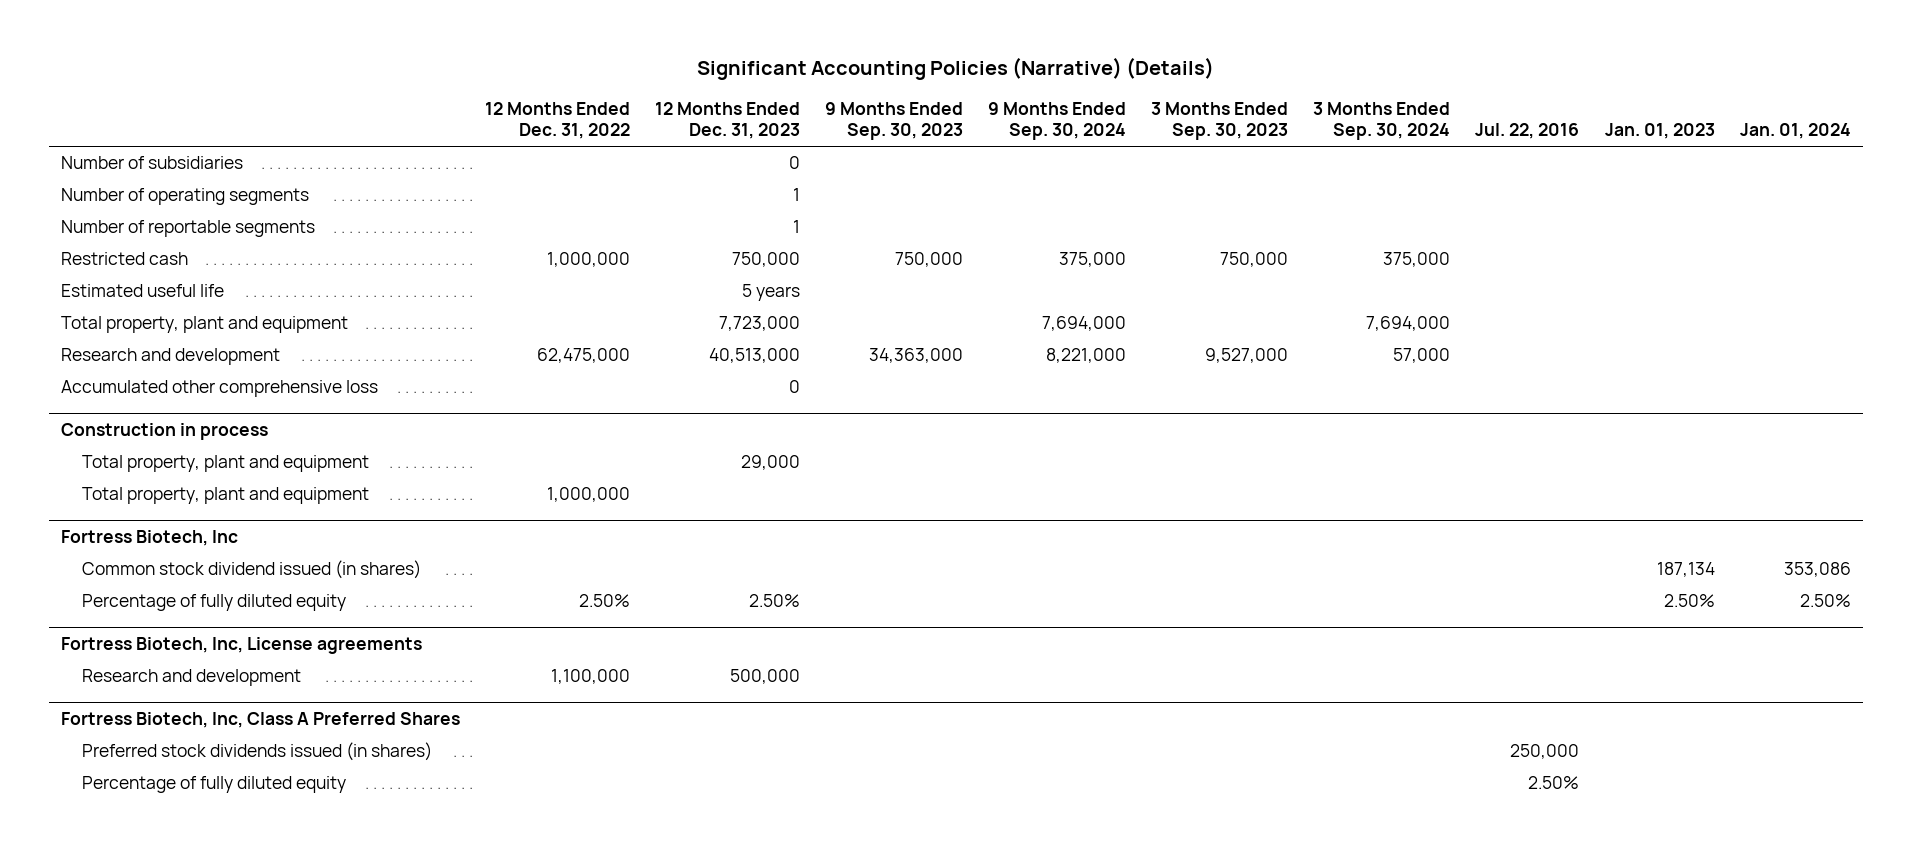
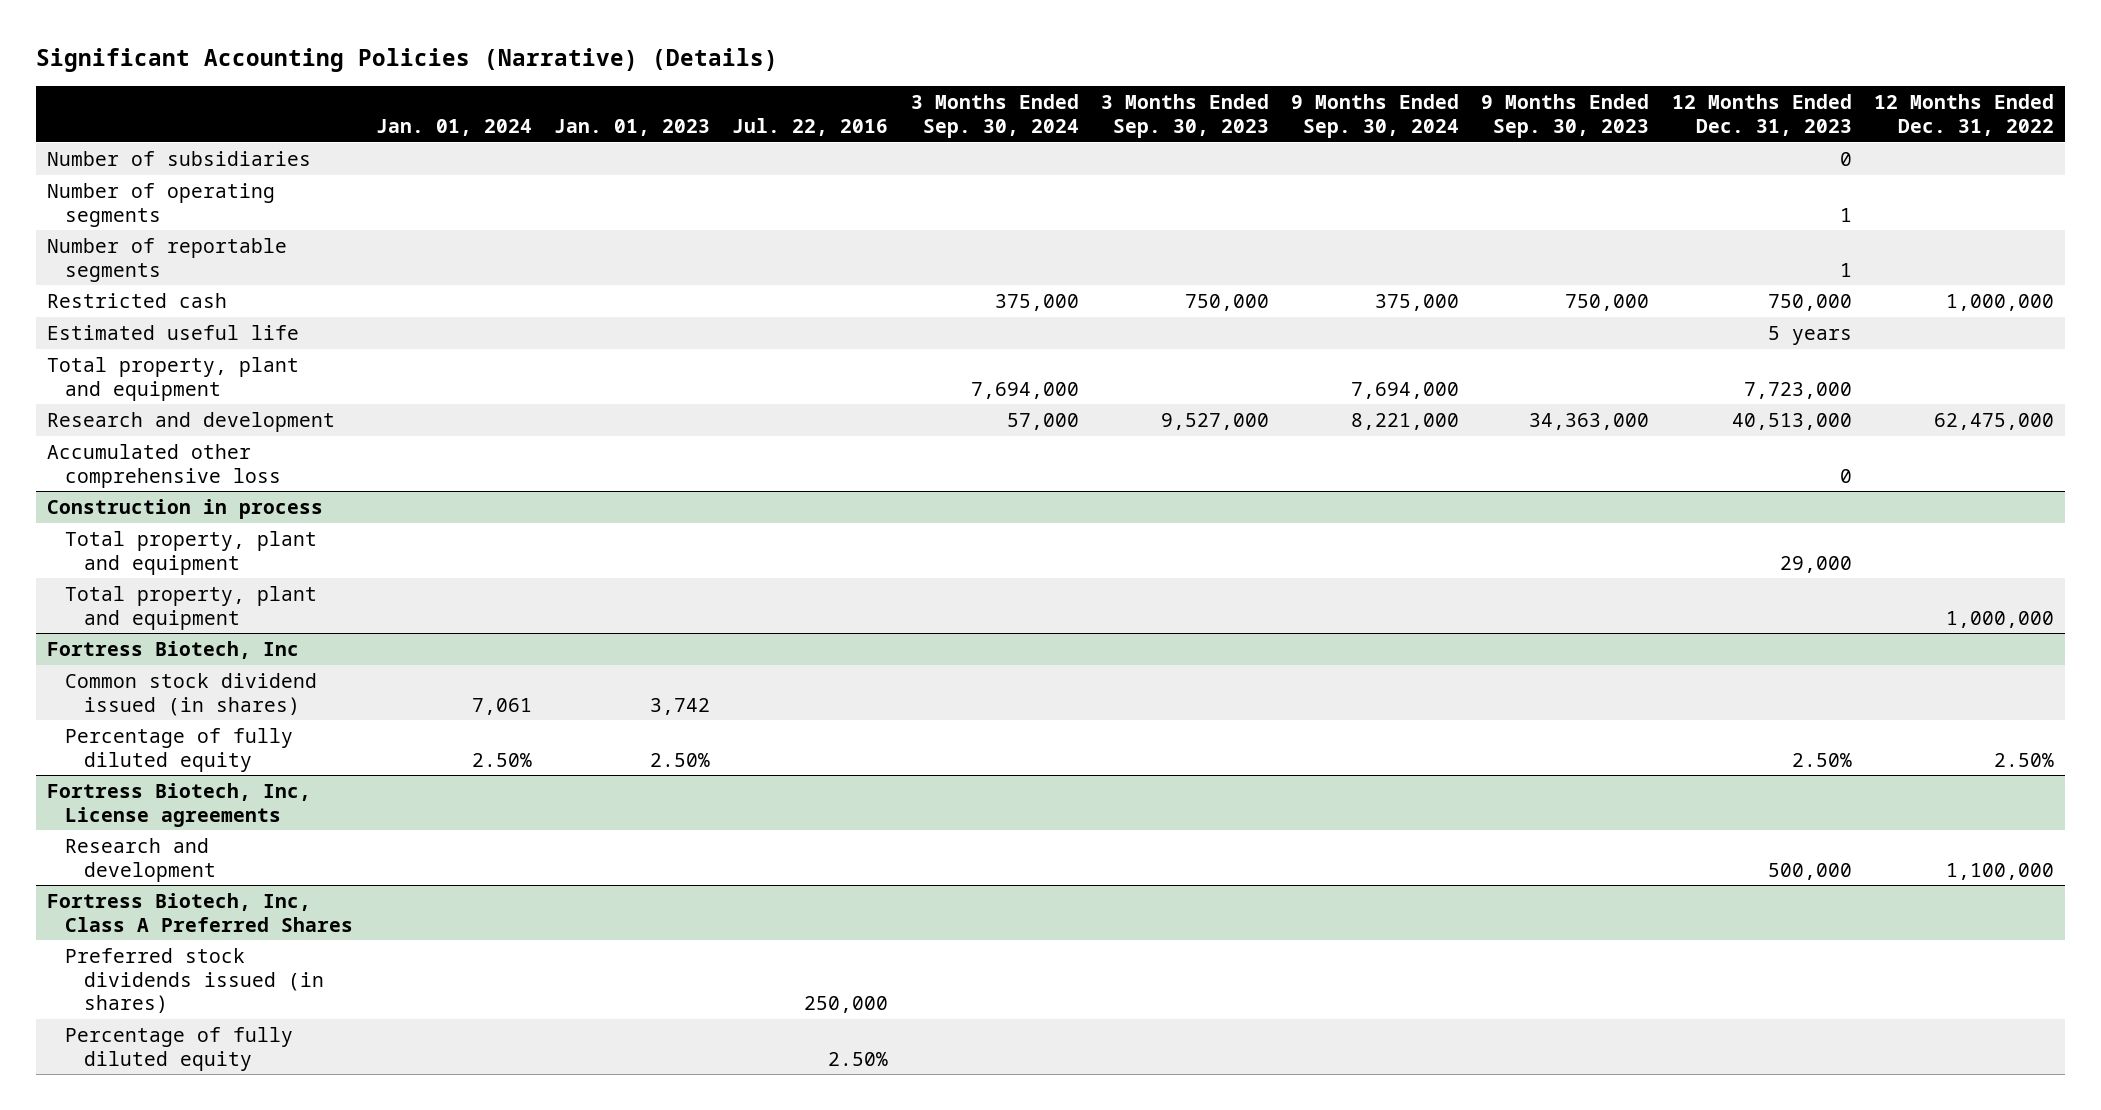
- | 12 Months Ended Dec. 31, 2022 | 12 Months Ended Dec. 31, 2023 | 9 Months Ended Sep. 30, 2023 | 9 Months Ended Sep. 30, 2024 | 3 Months Ended Sep. 30, 2023 | 3 Months Ended Sep. 30, 2024 | Jul. 22, 2016 | Jan. 01, 2023 | Jan. 01, 2024
+ | Jan. 01, 2024 | Jan. 01, 2023 | Jul. 22, 2016 | 3 Months Ended Sep. 30, 2024 | 3 Months Ended Sep. 30, 2023 | 9 Months Ended Sep. 30, 2024 | 9 Months Ended Sep. 30, 2023 | 12 Months Ended Dec. 31, 2023 | 12 Months Ended Dec. 31, 2022
@ Fortress Biotech, Inc
- Common stock dividend issued (in shares) | | | | | | | | 187,134 | 353,086
+ Common stock dividend issued (in shares) | 7,061 | 3,742 | | | | | | |

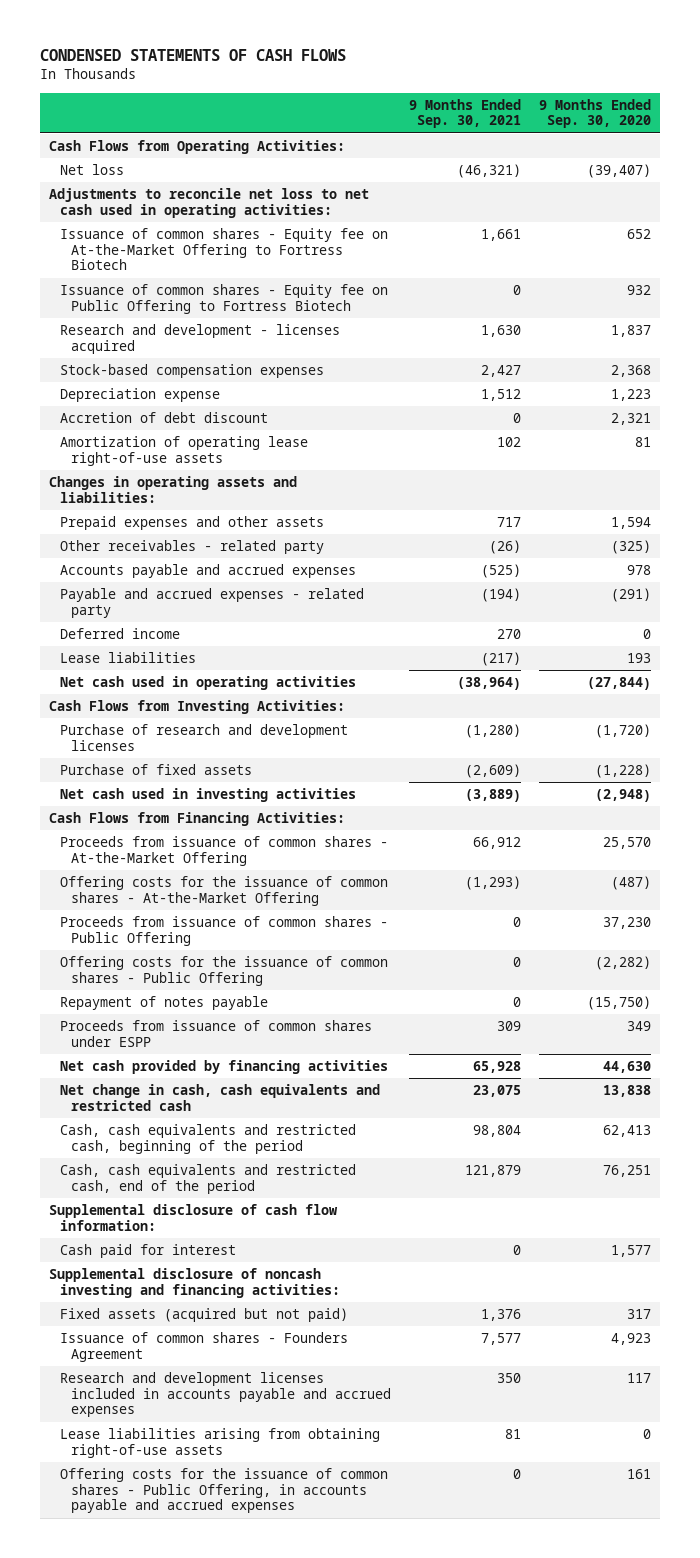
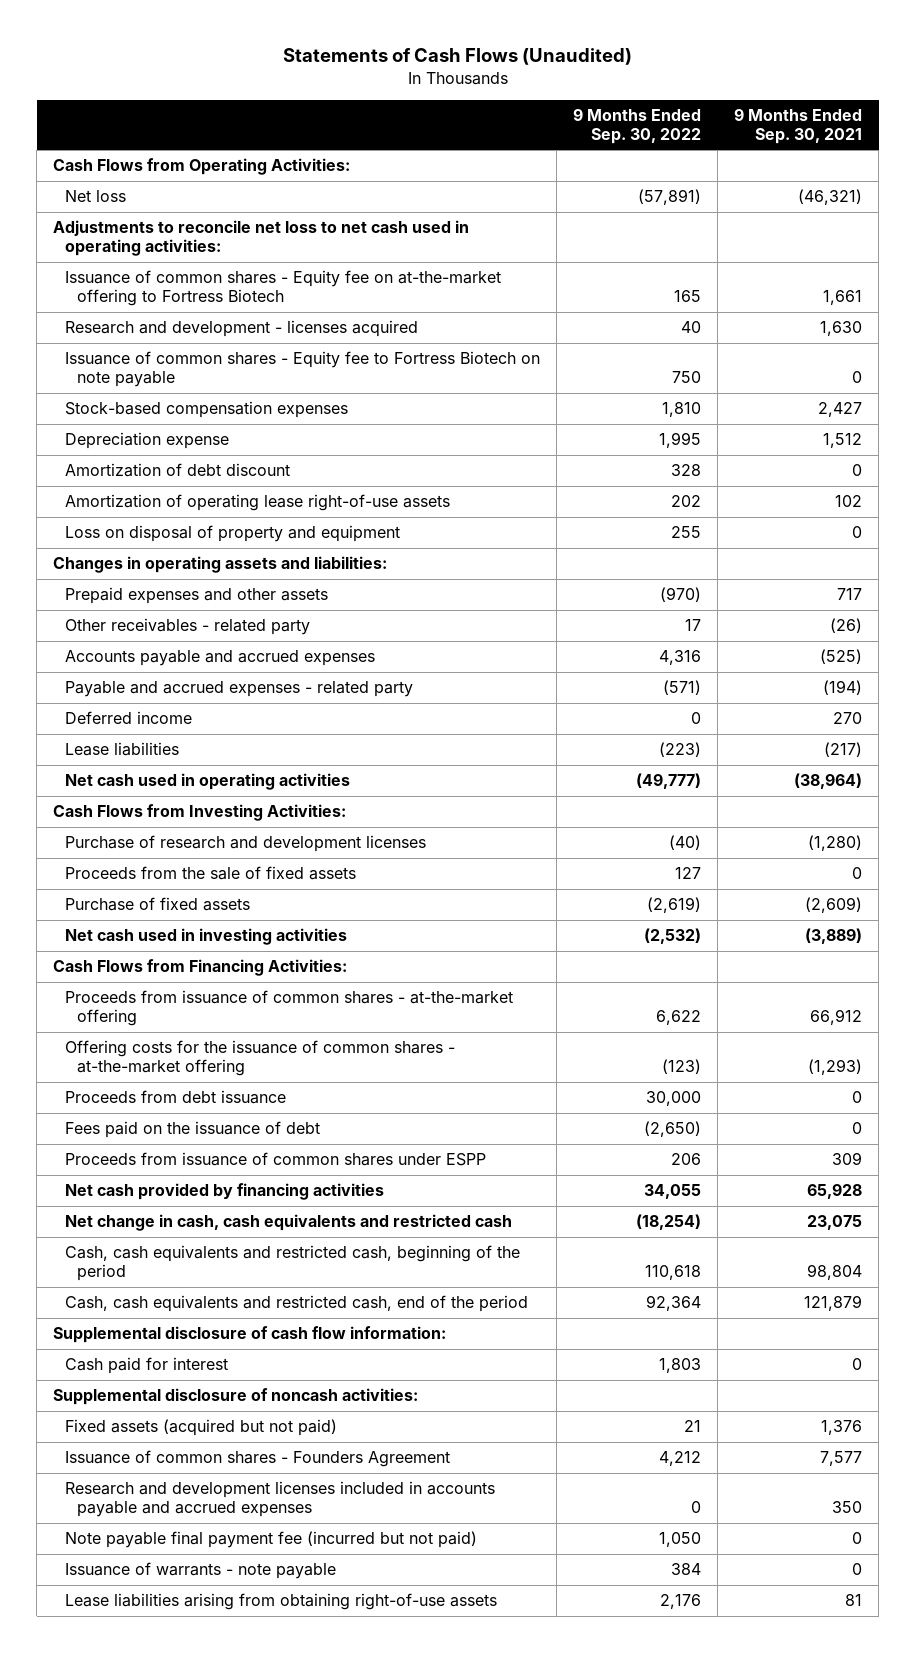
- CONDENSED STATEMENTS OF CASH FLOWS
+ Statements of Cash Flows (Unaudited)
- | 9 Months Ended Sep. 30, 2021 | 9 Months Ended Sep. 30, 2020
+ | 9 Months Ended Sep. 30, 2022 | 9 Months Ended Sep. 30, 2021
- Issuance of common shares - Equity fee on At-the-Market Offering to Fortress Biotech | 1,661 | 652
- Issuance of common shares - Equity fee on Public Offering to Fortress Biotech | 0 | 932
+ Issuance of common shares - Equity fee on at-the-market offering to Fortress Biotech | 165 | 1,661
+ Issuance of common shares - Equity fee to Fortress Biotech on note payable | 750 | 0
- Accretion of debt discount | 0 | 2,321
+ Amortization of debt discount | 328 | 0
+ Loss on disposal of property and equipment | 255 | 0
+ Proceeds from the sale of fixed assets | 127 | 0
- Proceeds from issuance of common shares - At-the-Market Offering | 66,912 | 25,570
- Offering costs for the issuance of common shares - At-the-Market Offering | (1,293) | (487)
- Proceeds from issuance of common shares - Public Offering | 0 | 37,230
- Offering costs for the issuance of common shares - Public Offering | 0 | (2,282)
- Repayment of notes payable | 0 | (15,750)
+ Proceeds from issuance of common shares - at-the-market offering | 6,622 | 66,912
+ Offering costs for the issuance of common shares - at-the-market offering | (123) | (1,293)
+ Proceeds from debt issuance | 30,000 | 0
+ Fees paid on the issuance of debt | (2,650) | 0
- Supplemental disclosure of noncash investing and financing activities:
+ Supplemental disclosure of noncash activities:
+ Note payable final payment fee (incurred but not paid) | 1,050 | 0
+ Issuance of warrants - note payable | 384 | 0
- Offering costs for the issuance of common shares - Public Offering, in accounts payable and accrued expenses | 0 | 161

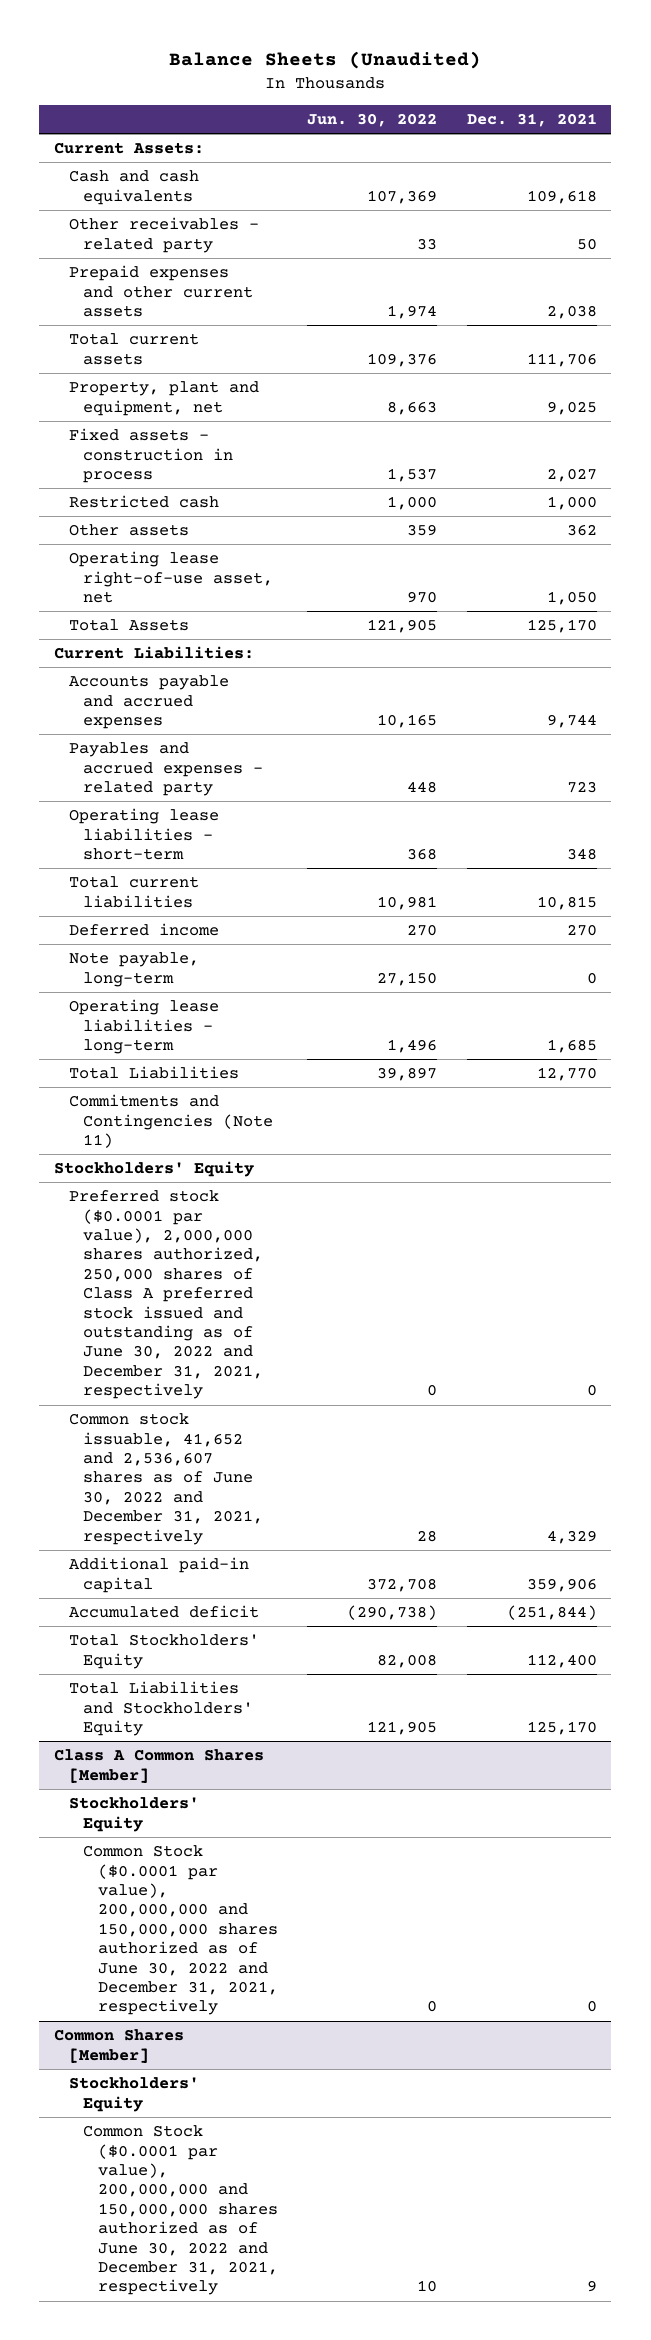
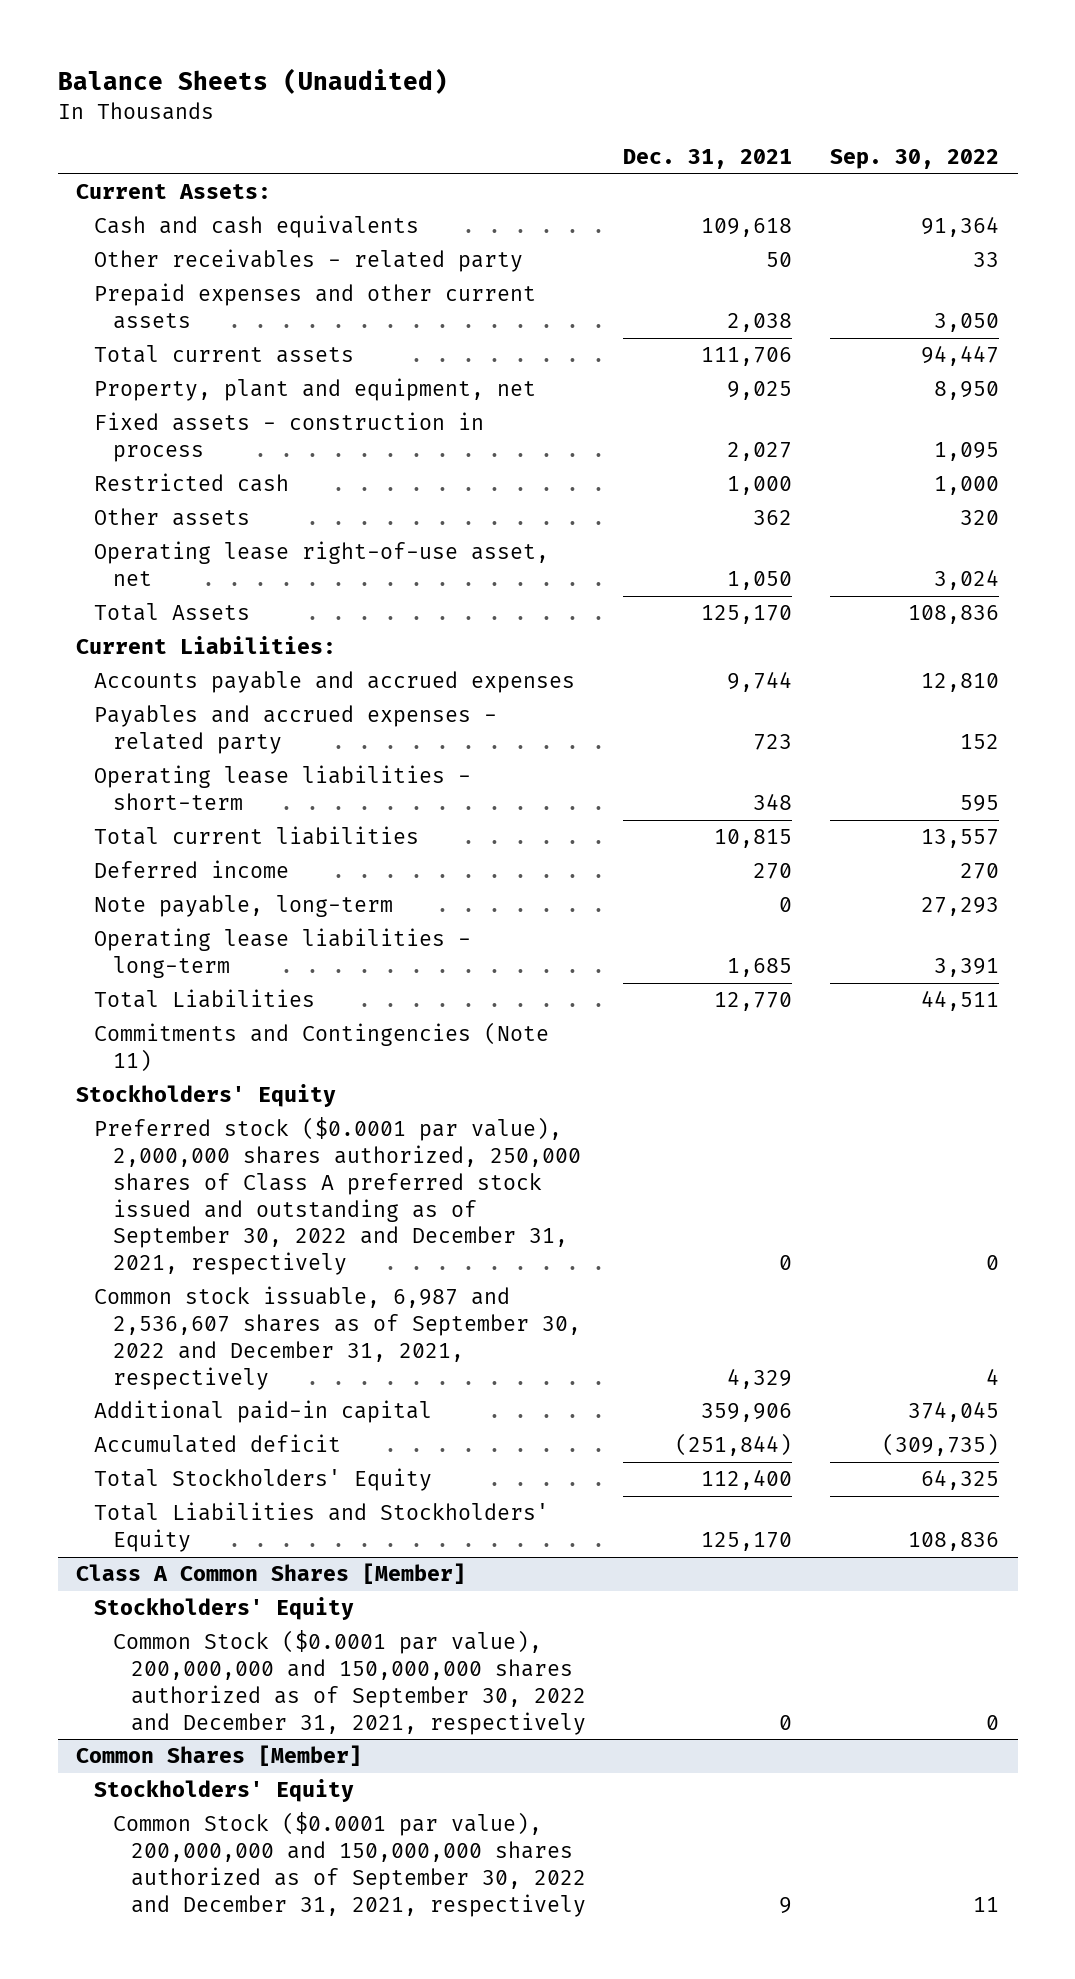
- | Jun. 30, 2022 | Dec. 31, 2021
+ | Dec. 31, 2021 | Sep. 30, 2022
- Preferred stock ($0.0001 par value), 2,000,000 shares authorized, 250,000 shares of Class A preferred stock issued and outstanding as of June 30, 2022 and December 31, 2021, respectively | 0 | 0
- Common stock issuable, 41,652 and 2,536,607 shares as of June 30, 2022 and December 31, 2021, respectively | 28 | 4,329
+ Preferred stock ($0.0001 par value), 2,000,000 shares authorized, 250,000 shares of Class A preferred stock issued and outstanding as of September 30, 2022 and December 31, 2021, respectively | 0 | 0
+ Common stock issuable, 6,987 and 2,536,607 shares as of September 30, 2022 and December 31, 2021, respectively | 4,329 | 4
@ Class A Common Shares [Member]
- Common Stock ($0.0001 par value), 200,000,000 and 150,000,000 shares authorized as of June 30, 2022 and December 31, 2021, respectively | 0 | 0
+ Common Stock ($0.0001 par value), 200,000,000 and 150,000,000 shares authorized as of September 30, 2022 and December 31, 2021, respectively | 0 | 0
@ Common Shares [Member]
- Common Stock ($0.0001 par value), 200,000,000 and 150,000,000 shares authorized as of June 30, 2022 and December 31, 2021, respectively | 10 | 9
+ Common Stock ($0.0001 par value), 200,000,000 and 150,000,000 shares authorized as of September 30, 2022 and December 31, 2021, respectively | 9 | 11

